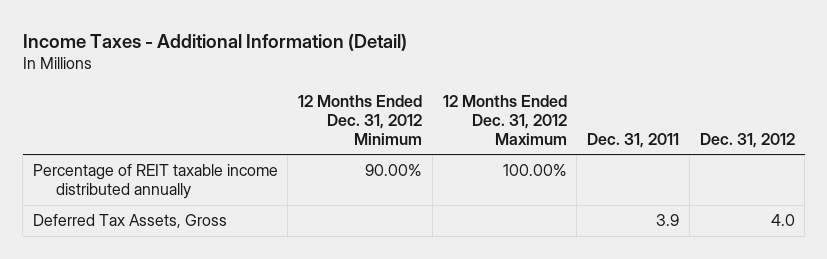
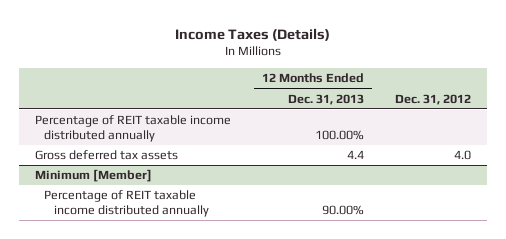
- Income Taxes - Additional Information (Detail)
+ Income Taxes (Details)
- | 12 Months Ended Dec. 31, 2012 Minimum | 12 Months Ended Dec. 31, 2012 Maximum | Dec. 31, 2011 | Dec. 31, 2012
+ | 12 Months Ended Dec. 31, 2013 | Dec. 31, 2012
- Deferred Tax Assets, Gross | | | 3.9 | 4.0
+ Gross deferred tax assets | 4.4 | 4.0
+ Minimum [Member]
+ Percentage of REIT taxable income distributed annually | 90.00% |

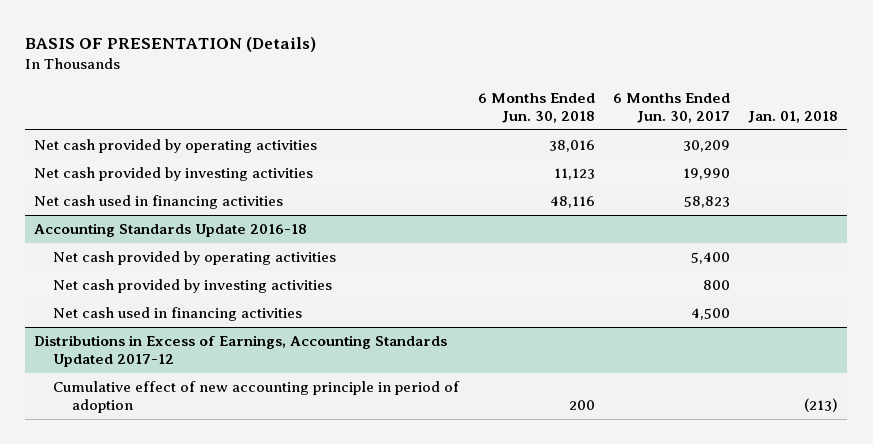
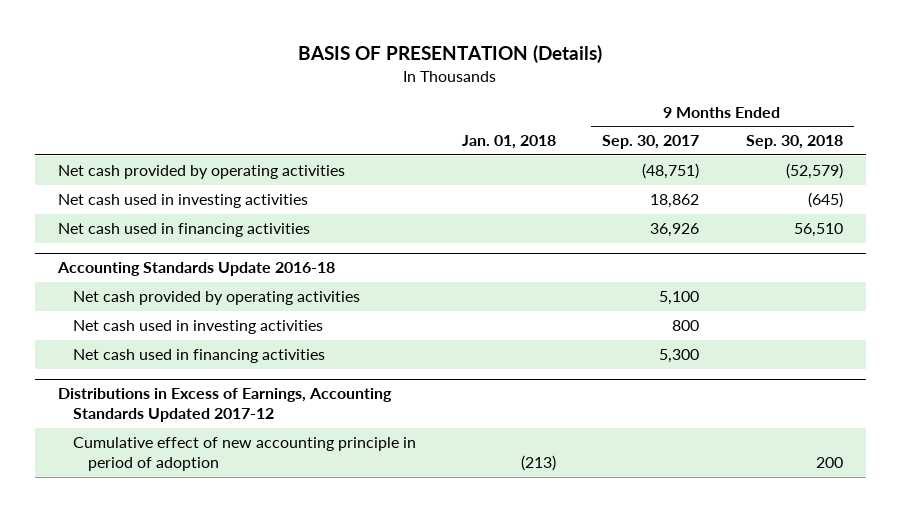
- | 6 Months Ended Jun. 30, 2018 | 6 Months Ended Jun. 30, 2017 | Jan. 01, 2018
+ | Jan. 01, 2018 | 9 Months Ended Sep. 30, 2017 | 9 Months Ended Sep. 30, 2018
- Net cash provided by investing activities | 11,123 | 19,990 |
+ Net cash used in investing activities | | 18,862 | (645)
@ Accounting Standards Update 2016-18
- Net cash provided by investing activities | | 800 |
+ Net cash used in investing activities | | 800 |

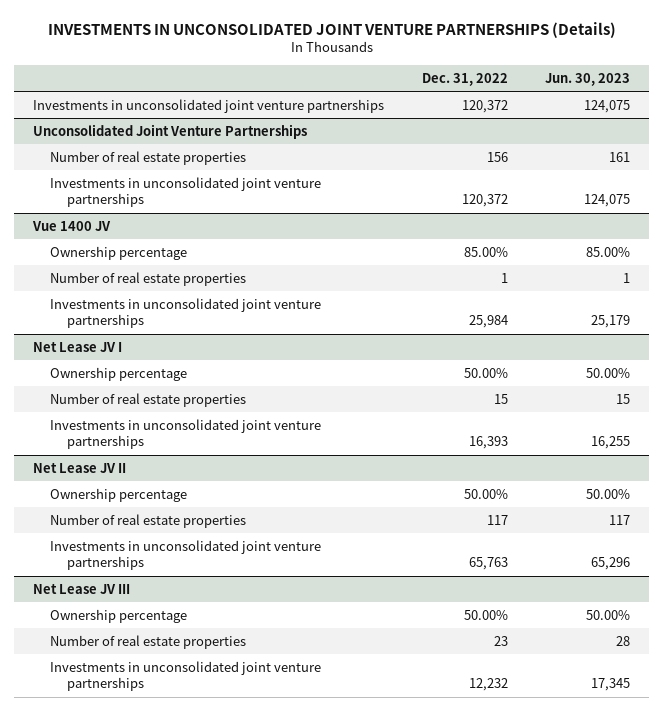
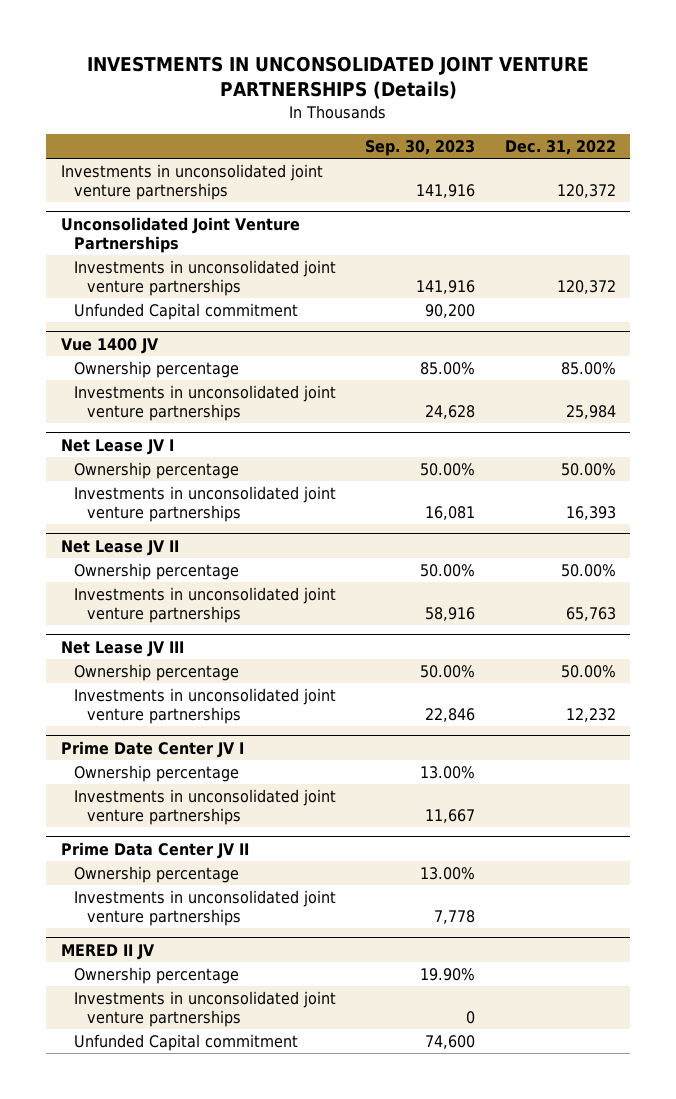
- | Dec. 31, 2022 | Jun. 30, 2023
+ | Sep. 30, 2023 | Dec. 31, 2022
@ Unconsolidated Joint Venture Partnerships
- Number of real estate properties | 156 | 161
+ Unfunded Capital commitment | 90,200 |
@ Vue 1400 JV
- Number of real estate properties | 1 | 1
@ Net Lease JV I
- Number of real estate properties | 15 | 15
@ Net Lease JV II
- Number of real estate properties | 117 | 117
@ Net Lease JV III
- Number of real estate properties | 23 | 28
+ Prime Date Center JV I
+ Ownership percentage | 13.00% |
+ Investments in unconsolidated joint venture partnerships | 11,667 |
+ Prime Data Center JV II
+ Ownership percentage | 13.00% |
+ Investments in unconsolidated joint venture partnerships | 7,778 |
+ MERED II JV
+ Ownership percentage | 19.90% |
+ Investments in unconsolidated joint venture partnerships | 0 |
+ Unfunded Capital commitment | 74,600 |

